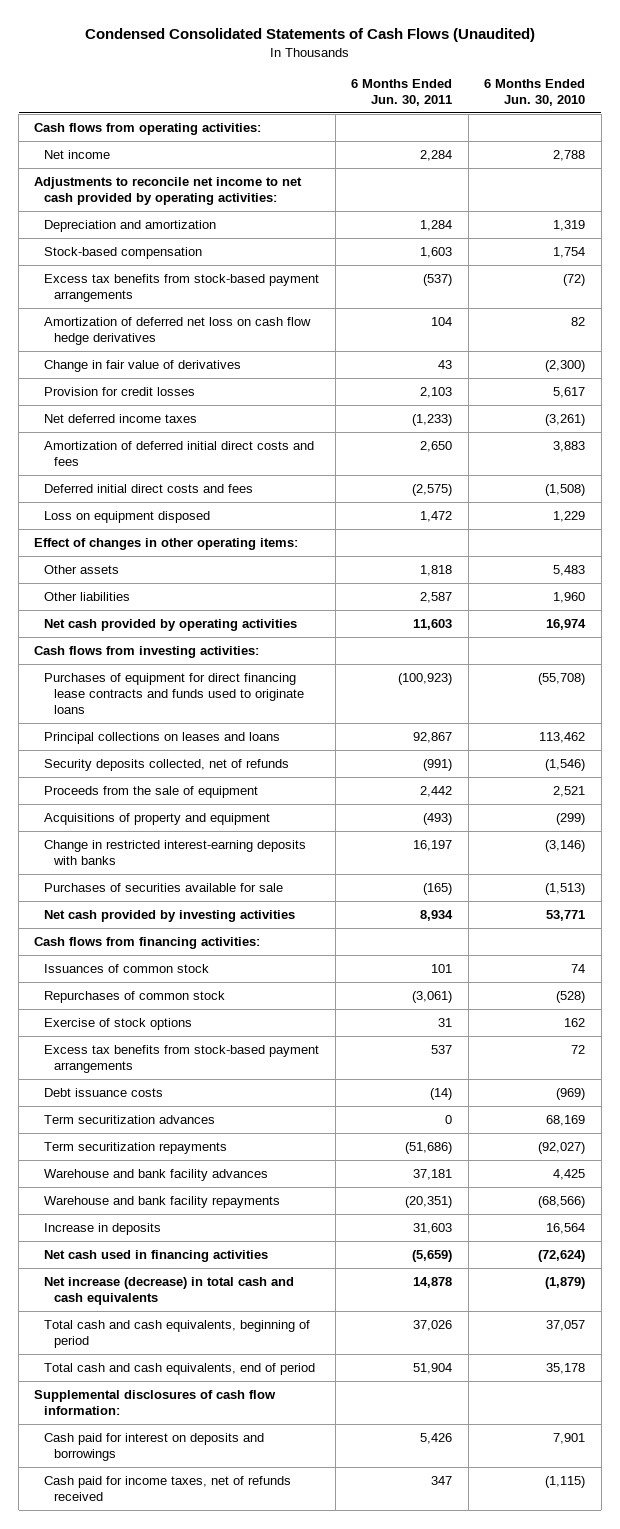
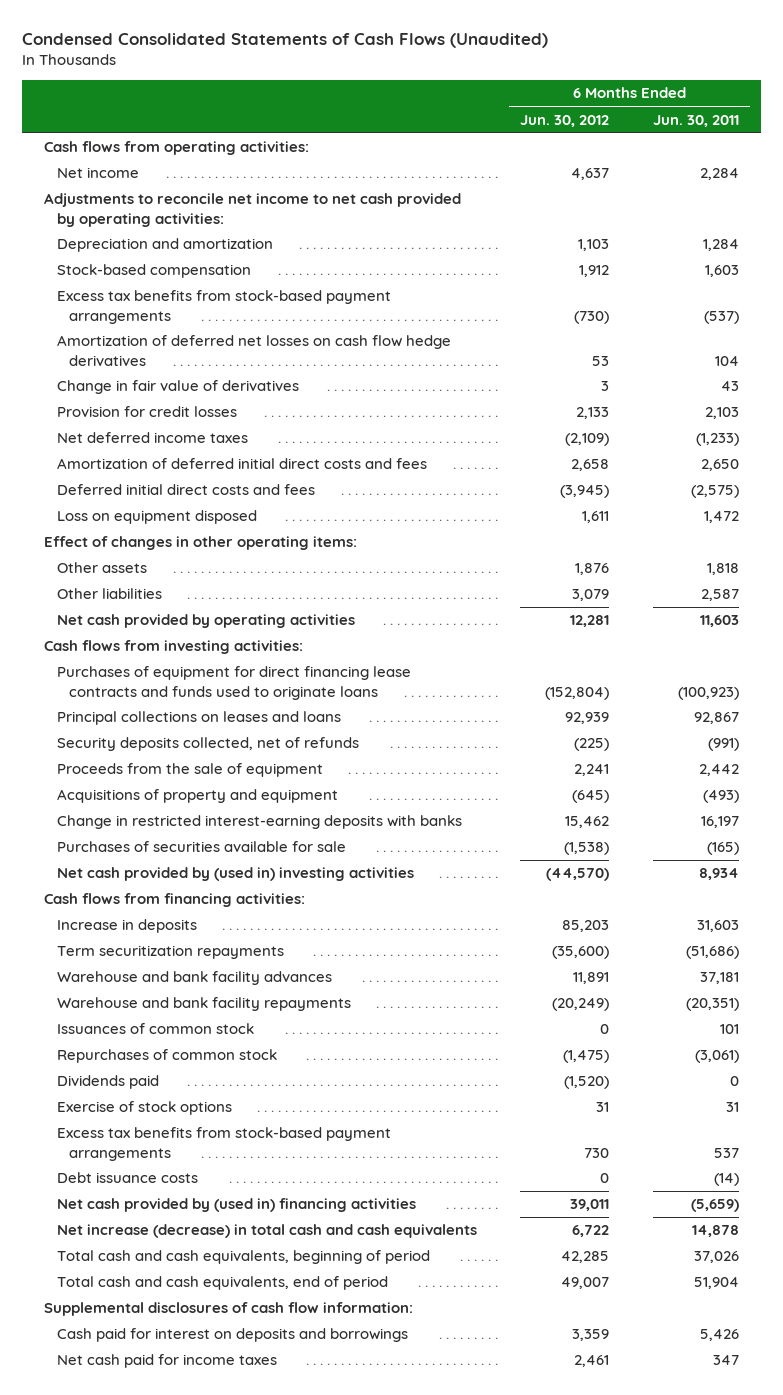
- | 6 Months Ended Jun. 30, 2011 | 6 Months Ended Jun. 30, 2010
+ | 6 Months Ended Jun. 30, 2012 | 6 Months Ended Jun. 30, 2011
- Amortization of deferred net loss on cash flow hedge derivatives | 104 | 82
+ Amortization of deferred net losses on cash flow hedge derivatives | 53 | 104
- Net cash provided by investing activities | 8,934 | 53,771
+ Net cash provided by (used in) investing activities | (44,570) | 8,934
moved up: Increase in deposits | 85,203 | 31,603
moved up: Term securitization repayments | (35,600) | (51,686)
moved up: Warehouse and bank facility advances | 11,891 | 37,181
moved up: Warehouse and bank facility repayments | (20,249) | (20,351)
+ Dividends paid | (1,520) | 0
- Term securitization advances | 0 | 68,169
- Net cash used in financing activities | (5,659) | (72,624)
+ Net cash provided by (used in) financing activities | 39,011 | (5,659)
- Cash paid for income taxes, net of refunds received | 347 | (1,115)
+ Net cash paid for income taxes | 2,461 | 347

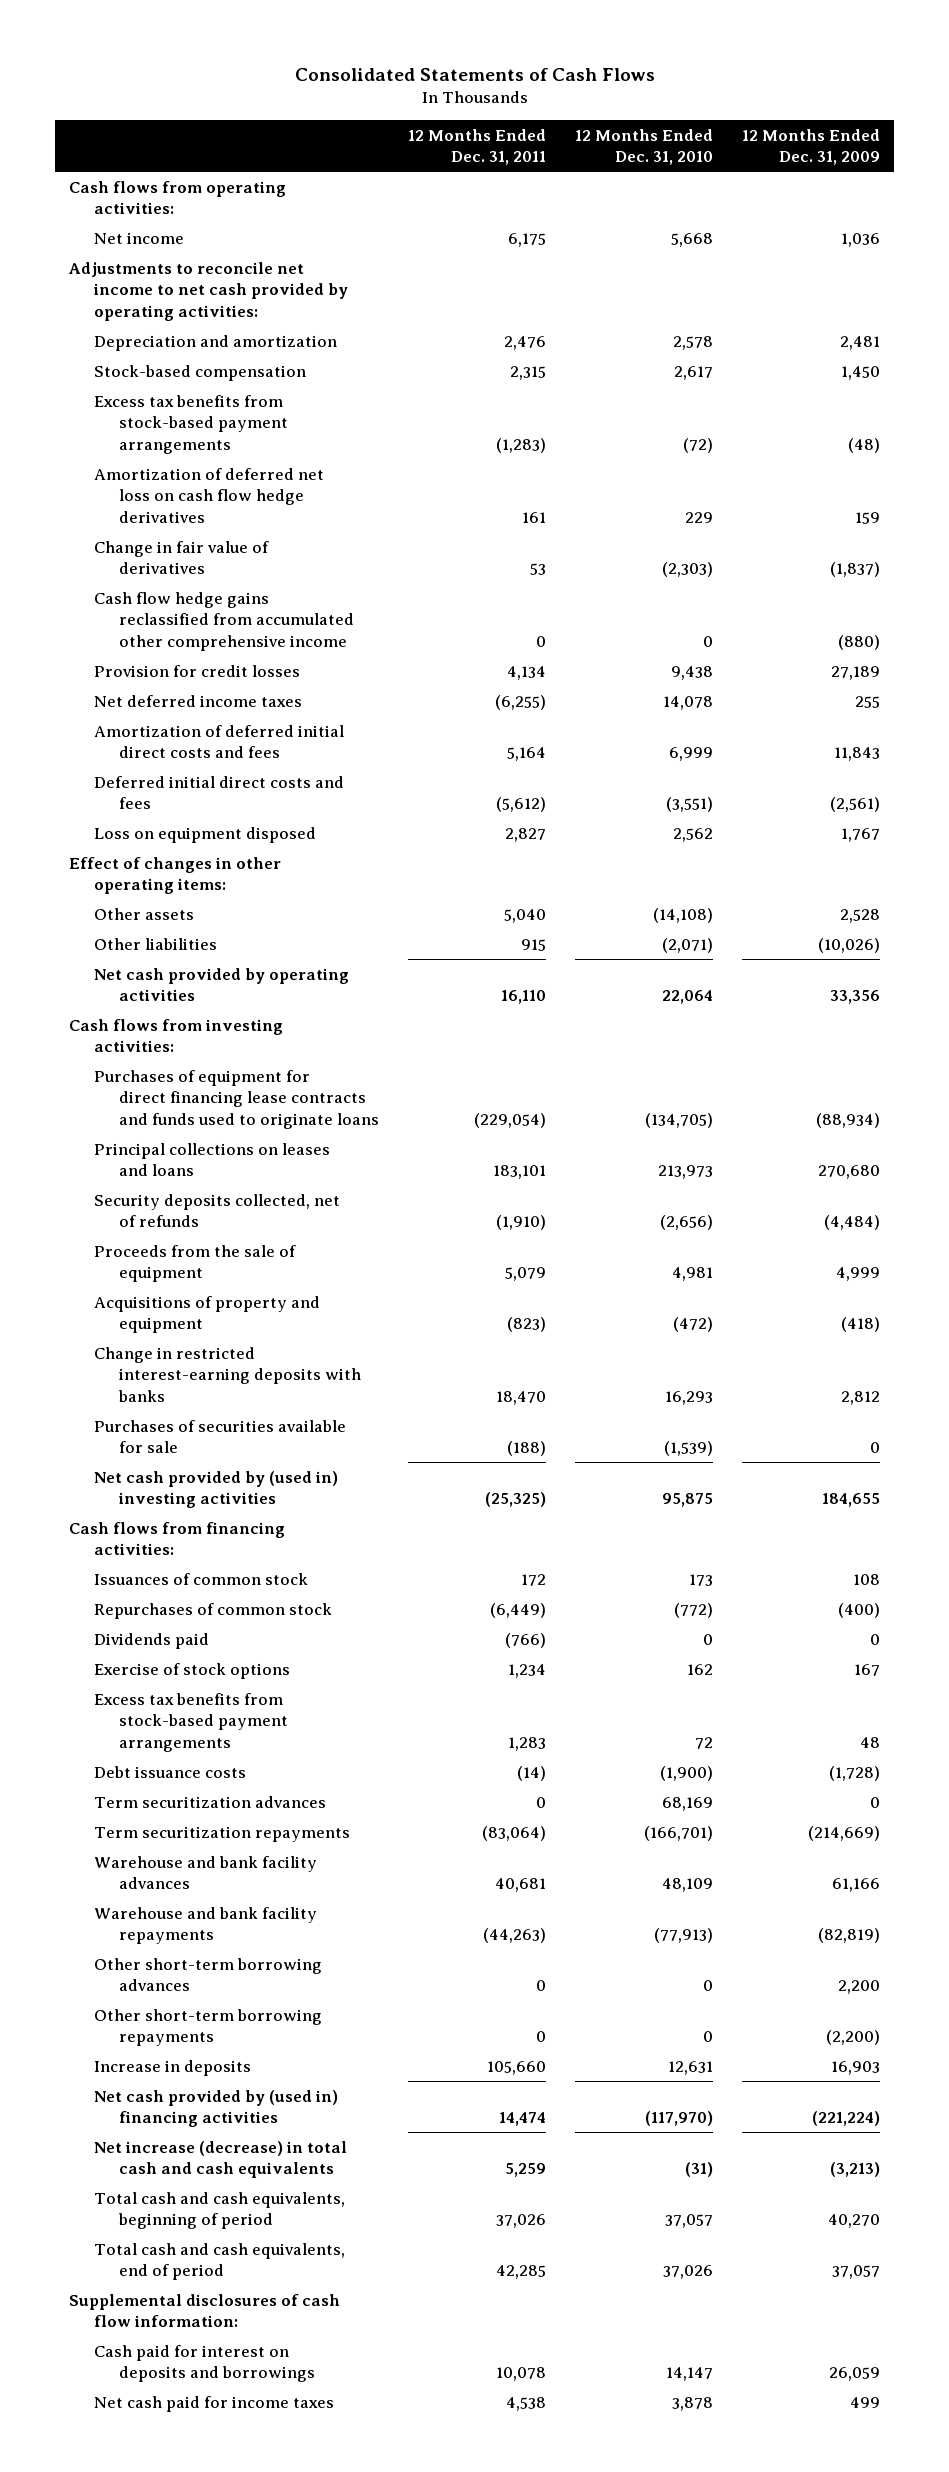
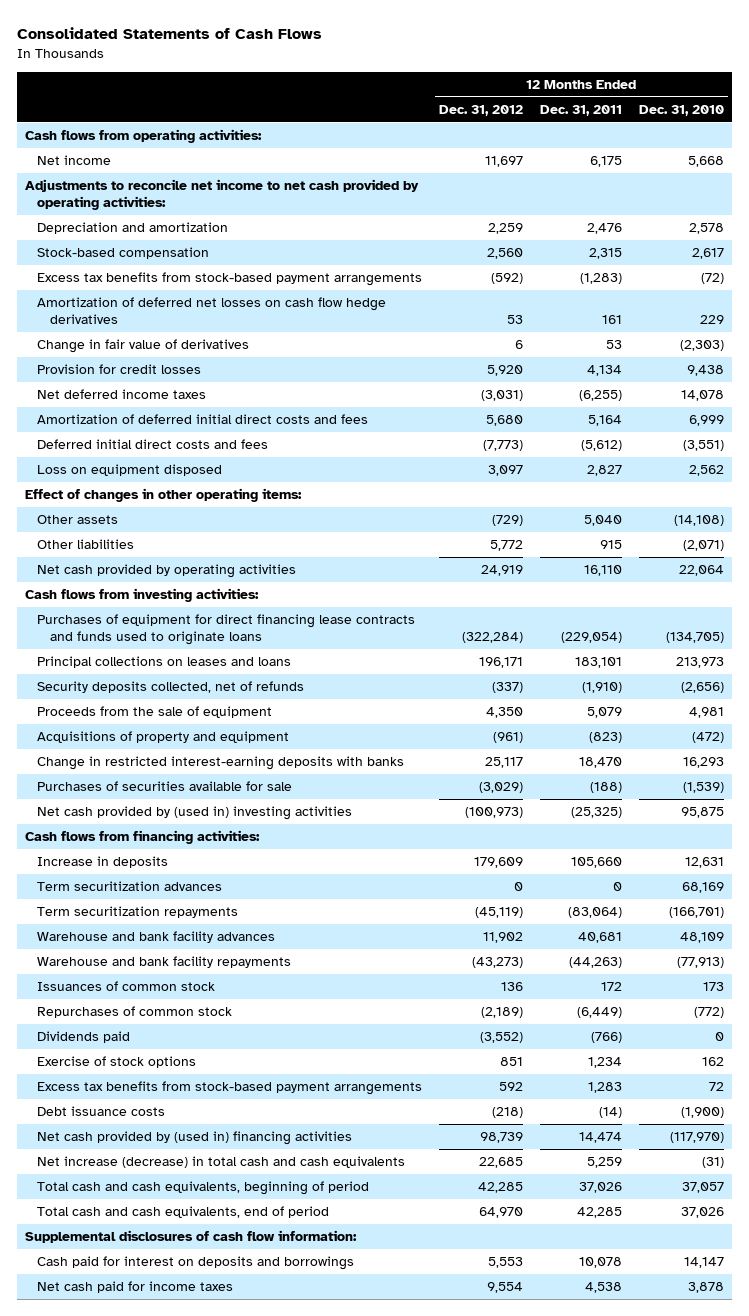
- | 12 Months Ended Dec. 31, 2011 | 12 Months Ended Dec. 31, 2010 | 12 Months Ended Dec. 31, 2009
+ | 12 Months Ended Dec. 31, 2012 | 12 Months Ended Dec. 31, 2011 | 12 Months Ended Dec. 31, 2010
- Amortization of deferred net loss on cash flow hedge derivatives | 161 | 229 | 159
+ Amortization of deferred net losses on cash flow hedge derivatives | 53 | 161 | 229
- Cash flow hedge gains reclassified from accumulated other comprehensive income | 0 | 0 | (880)
moved up: Increase in deposits | 179,609 | 105,660 | 12,631
moved up: Term securitization advances | 0 | 0 | 68,169
moved up: Term securitization repayments | (45,119) | (83,064) | (166,701)
moved up: Warehouse and bank facility advances | 11,902 | 40,681 | 48,109
moved up: Warehouse and bank facility repayments | (43,273) | (44,263) | (77,913)
- Other short-term borrowing advances | 0 | 0 | 2,200
- Other short-term borrowing repayments | 0 | 0 | (2,200)

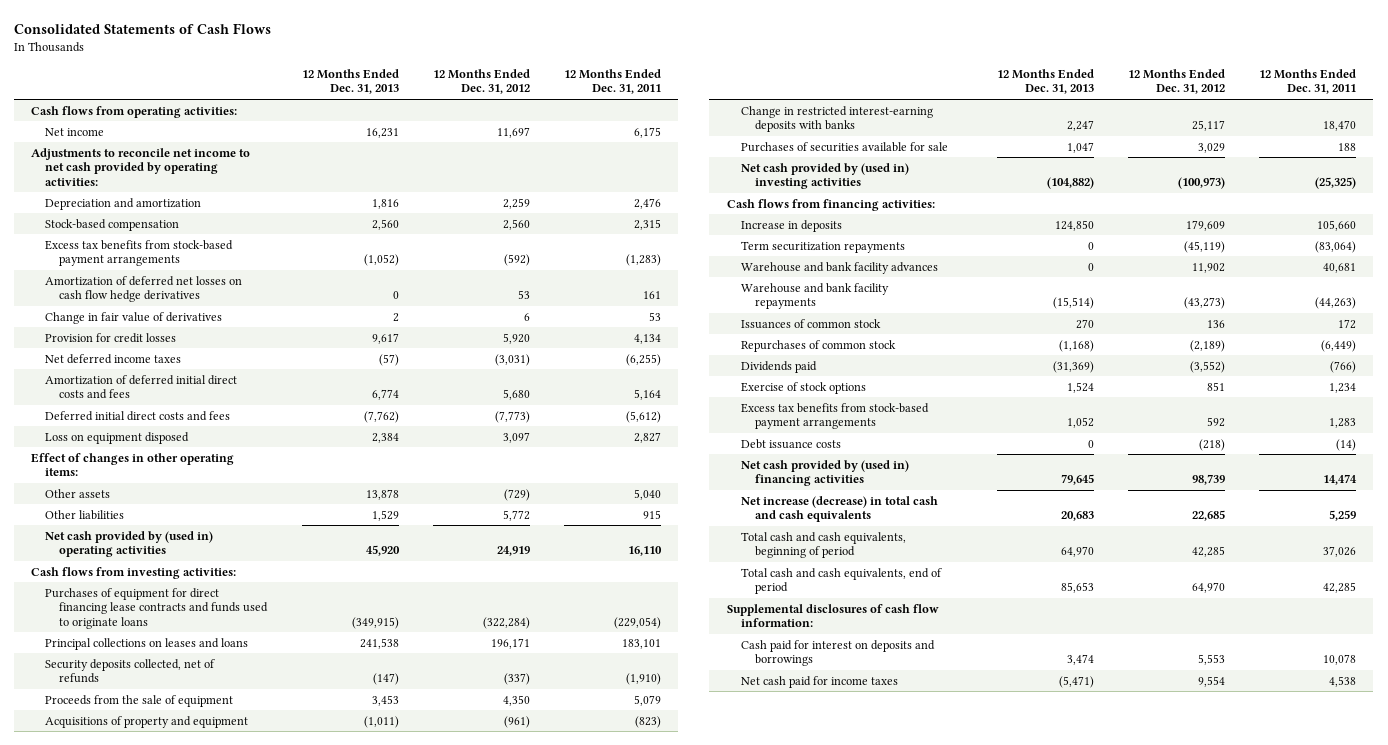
- | 12 Months Ended Dec. 31, 2012 | 12 Months Ended Dec. 31, 2011 | 12 Months Ended Dec. 31, 2010
+ | 12 Months Ended Dec. 31, 2013 | 12 Months Ended Dec. 31, 2012 | 12 Months Ended Dec. 31, 2011
- Net cash provided by operating activities | 24,919 | 16,110 | 22,064
+ Net cash provided by (used in) operating activities | 45,920 | 24,919 | 16,110
- Purchases of securities available for sale | (3,029) | (188) | (1,539)
+ Purchases of securities available for sale | 1,047 | 3,029 | 188
- Term securitization advances | 0 | 0 | 68,169

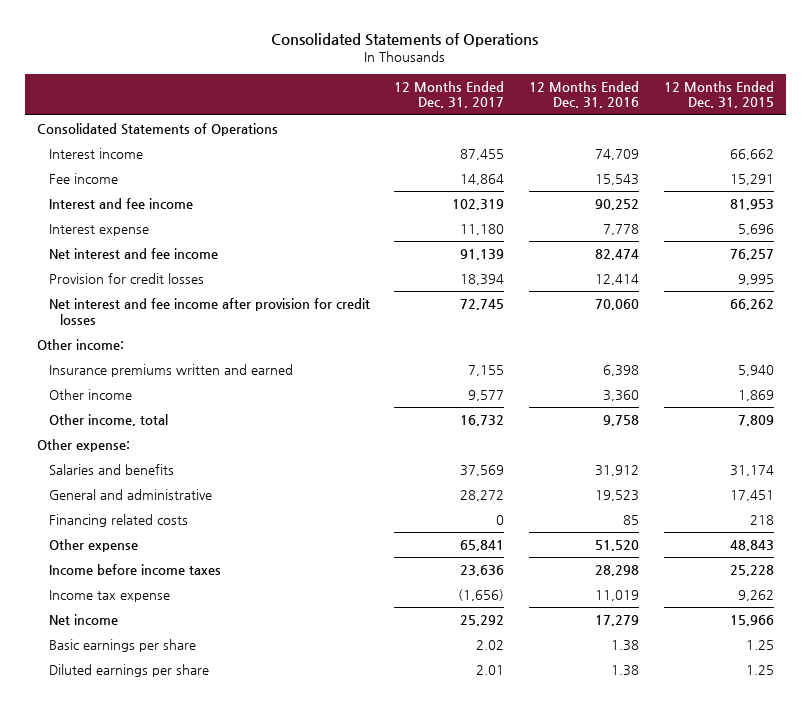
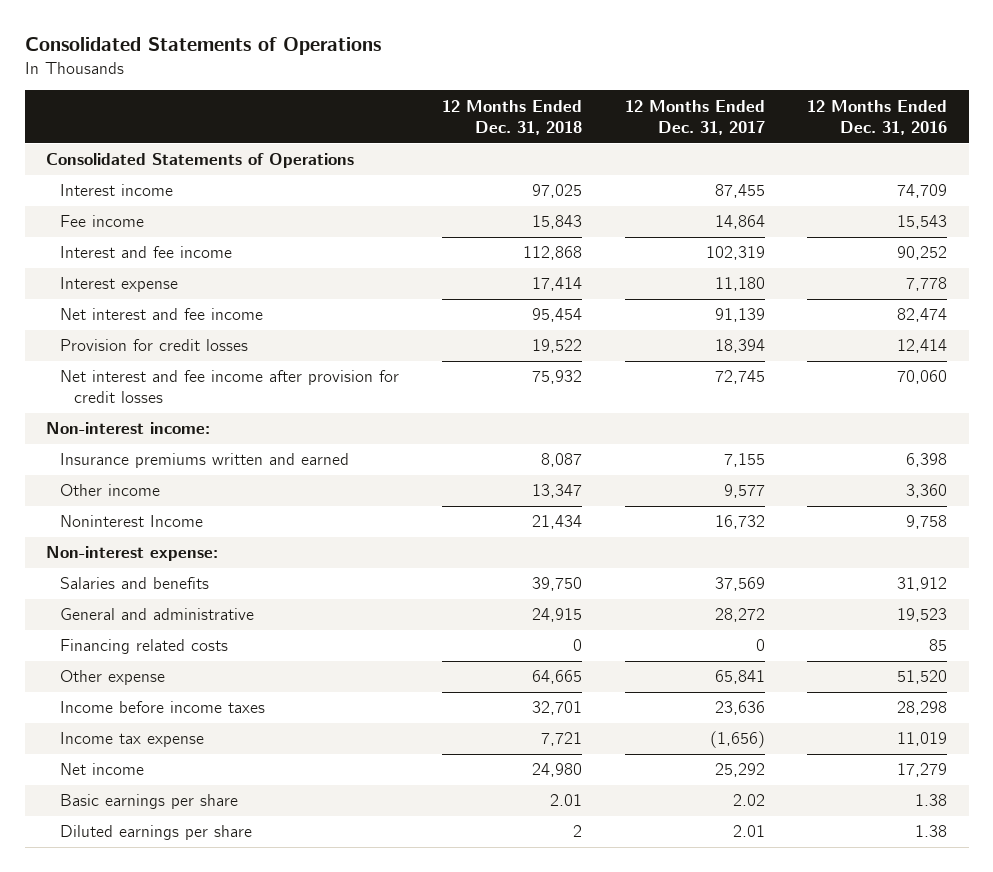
- | 12 Months Ended Dec. 31, 2017 | 12 Months Ended Dec. 31, 2016 | 12 Months Ended Dec. 31, 2015
+ | 12 Months Ended Dec. 31, 2018 | 12 Months Ended Dec. 31, 2017 | 12 Months Ended Dec. 31, 2016
- Other income:
+ Non-interest income:
- Other income, total | 16,732 | 9,758 | 7,809
- Other expense:
+ Noninterest Income | 21,434 | 16,732 | 9,758
+ Non-interest expense:

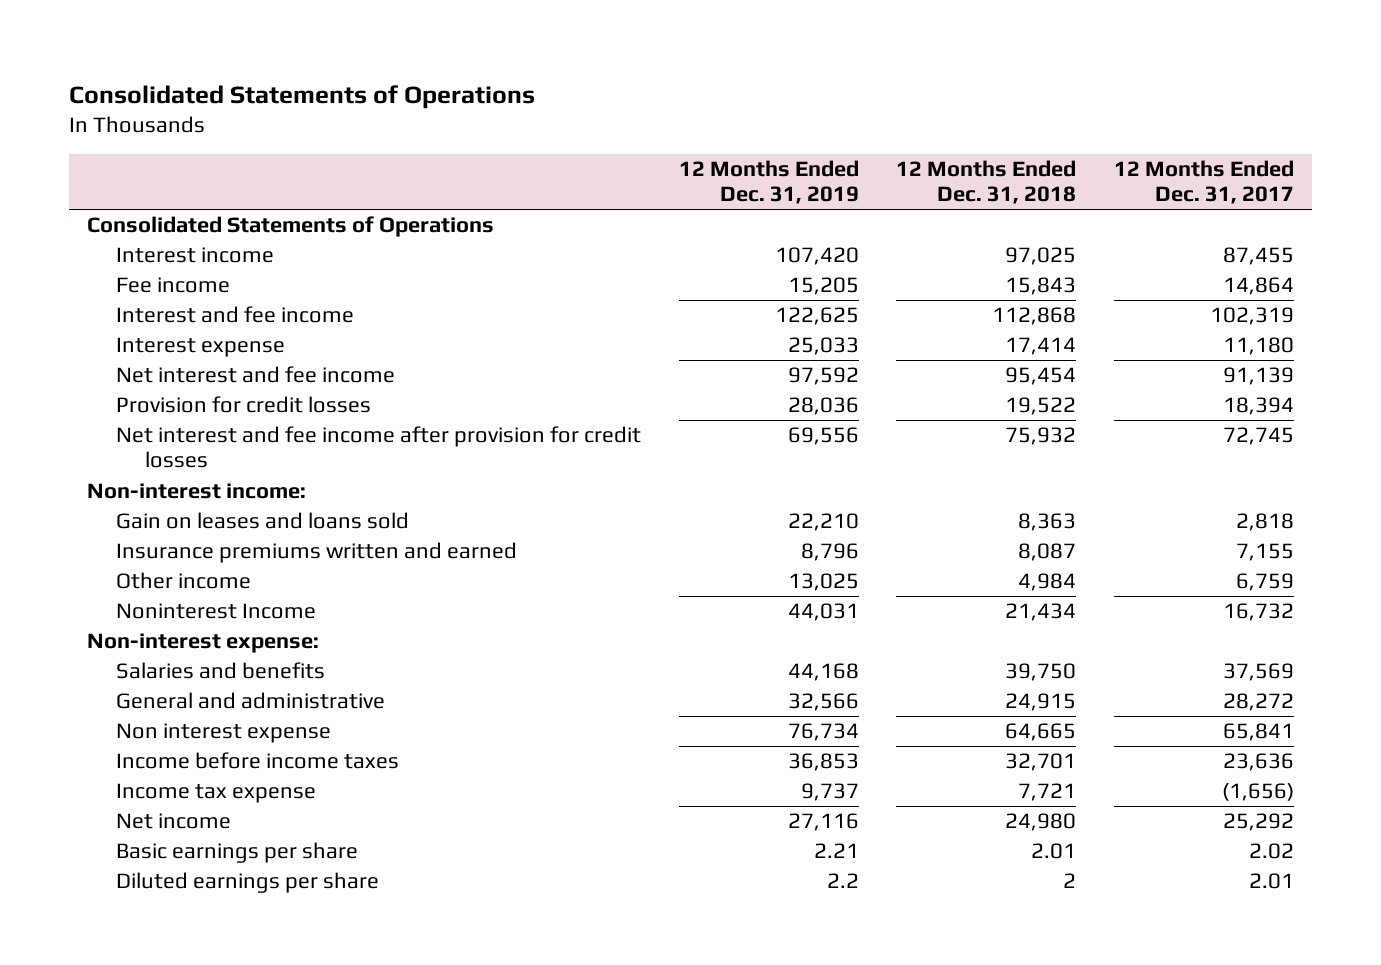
- | 12 Months Ended Dec. 31, 2018 | 12 Months Ended Dec. 31, 2017 | 12 Months Ended Dec. 31, 2016
+ | 12 Months Ended Dec. 31, 2019 | 12 Months Ended Dec. 31, 2018 | 12 Months Ended Dec. 31, 2017
+ Gain on leases and loans sold | 22,210 | 8,363 | 2,818
- Other income | 13,347 | 9,577 | 3,360
+ Other income | 13,025 | 4,984 | 6,759
- Financing related costs | 0 | 0 | 85
- Other expense | 64,665 | 65,841 | 51,520
+ Non interest expense | 76,734 | 64,665 | 65,841

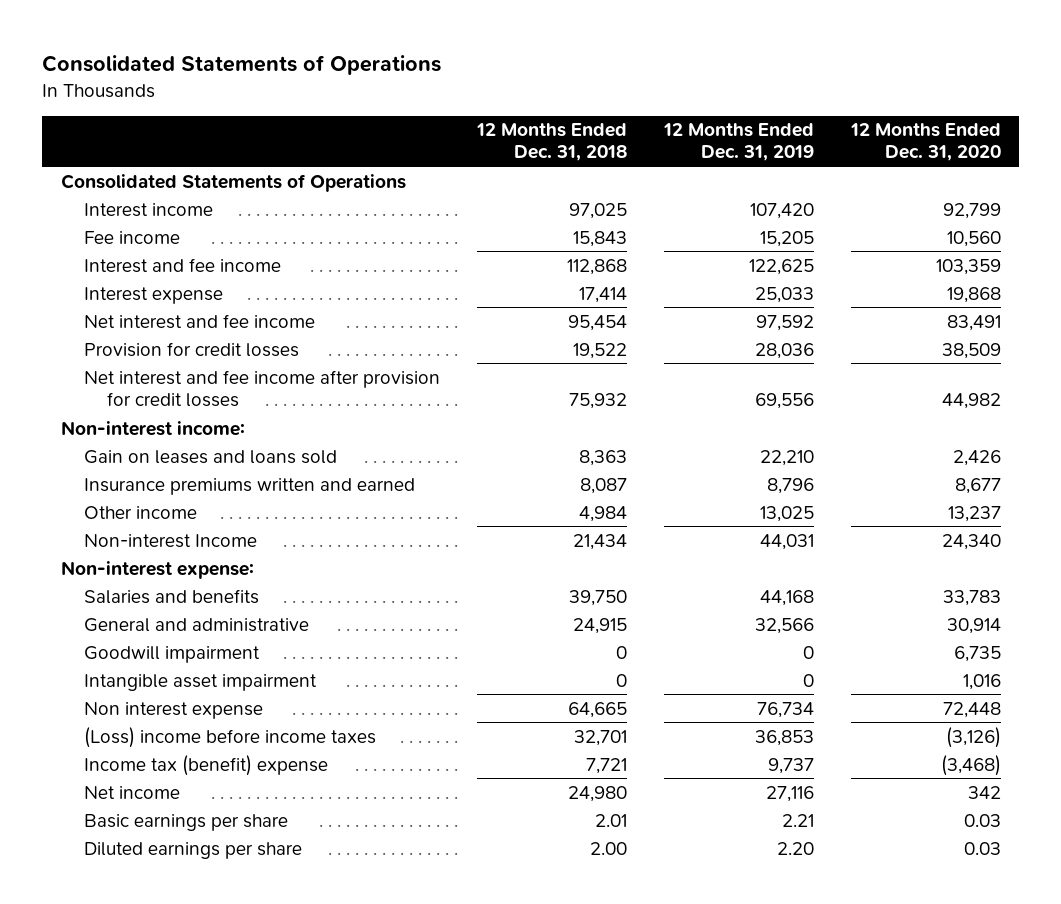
- | 12 Months Ended Dec. 31, 2019 | 12 Months Ended Dec. 31, 2018 | 12 Months Ended Dec. 31, 2017
+ | 12 Months Ended Dec. 31, 2018 | 12 Months Ended Dec. 31, 2019 | 12 Months Ended Dec. 31, 2020
- Noninterest Income | 44,031 | 21,434 | 16,732
+ Non-interest Income | 21,434 | 44,031 | 24,340
+ Goodwill impairment | 0 | 0 | 6,735
+ Intangible asset impairment | 0 | 0 | 1,016
- Income before income taxes | 36,853 | 32,701 | 23,636
- Income tax expense | 9,737 | 7,721 | (1,656)
+ (Loss) income before income taxes | 32,701 | 36,853 | (3,126)
+ Income tax (benefit) expense | 7,721 | 9,737 | (3,468)
- Diluted earnings per share | 2.2 | 2 | 2.01
+ Diluted earnings per share | 2.00 | 2.20 | 0.03

